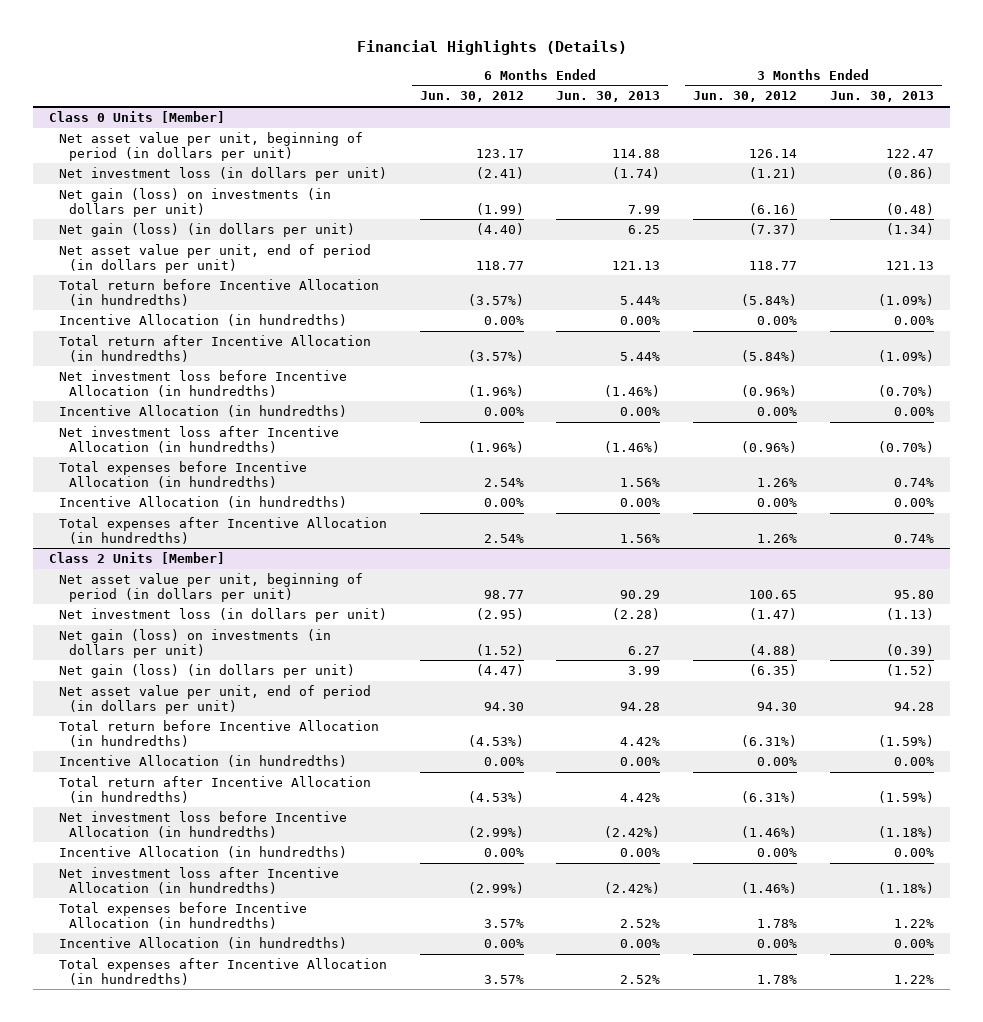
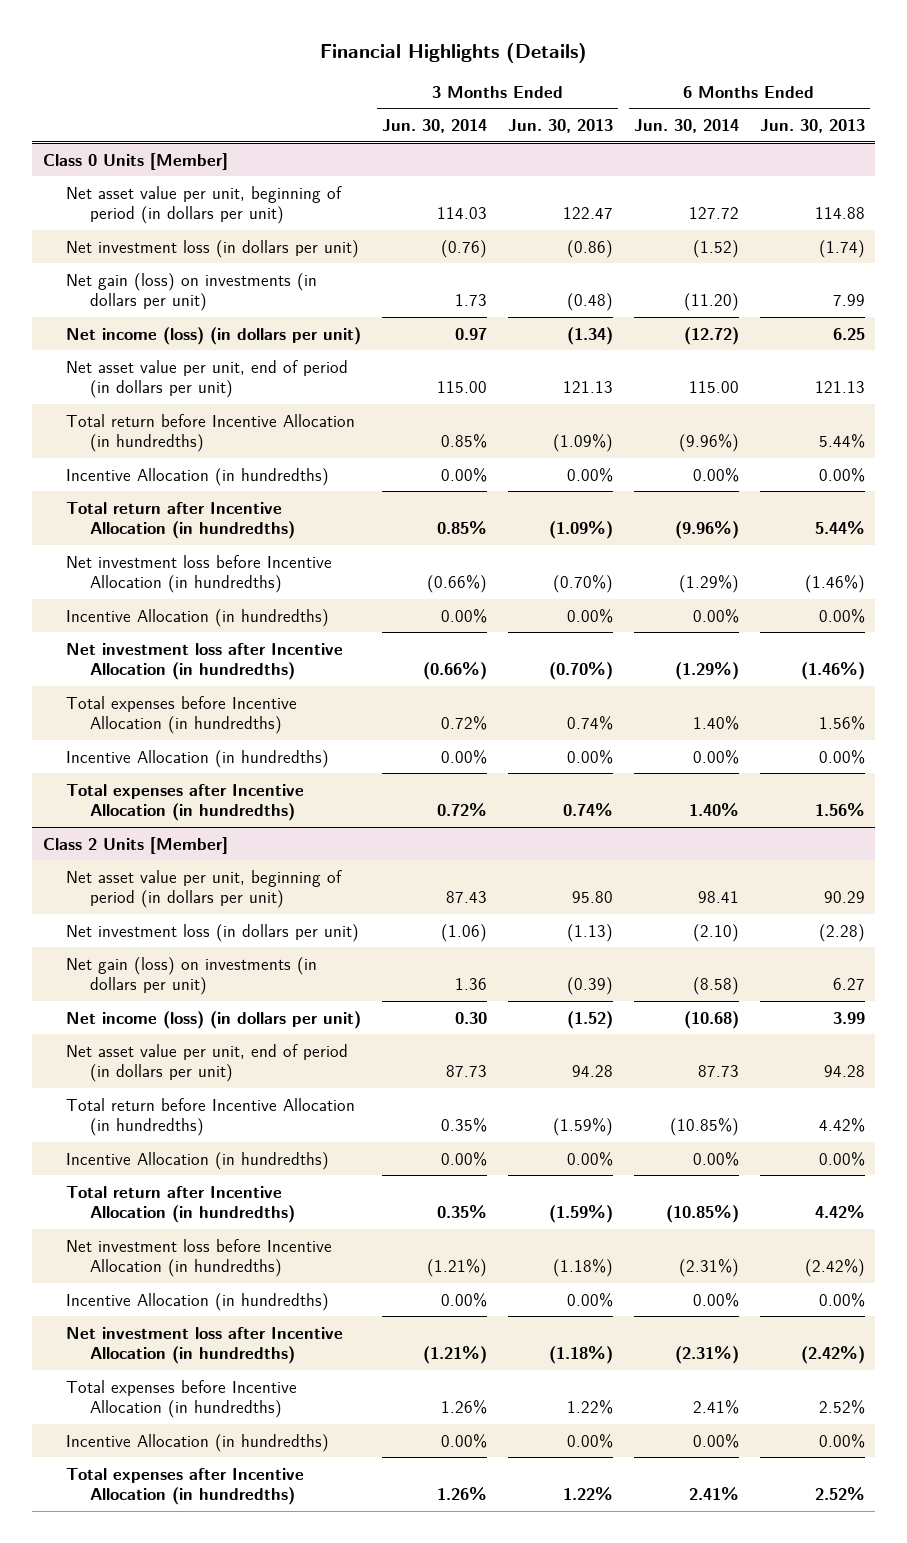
- | 6 Months Ended Jun. 30, 2012 | 6 Months Ended Jun. 30, 2013 | 3 Months Ended Jun. 30, 2012 | 3 Months Ended Jun. 30, 2013
+ | 3 Months Ended Jun. 30, 2014 | 3 Months Ended Jun. 30, 2013 | 6 Months Ended Jun. 30, 2014 | 6 Months Ended Jun. 30, 2013
@ Class 0 Units [Member]
- Net gain (loss) (in dollars per unit) | (4.40) | 6.25 | (7.37) | (1.34)
+ Net income (loss) (in dollars per unit) | 0.97 | (1.34) | (12.72) | 6.25
@ Class 2 Units [Member]
- Net gain (loss) (in dollars per unit) | (4.47) | 3.99 | (6.35) | (1.52)
+ Net income (loss) (in dollars per unit) | 0.30 | (1.52) | (10.68) | 3.99

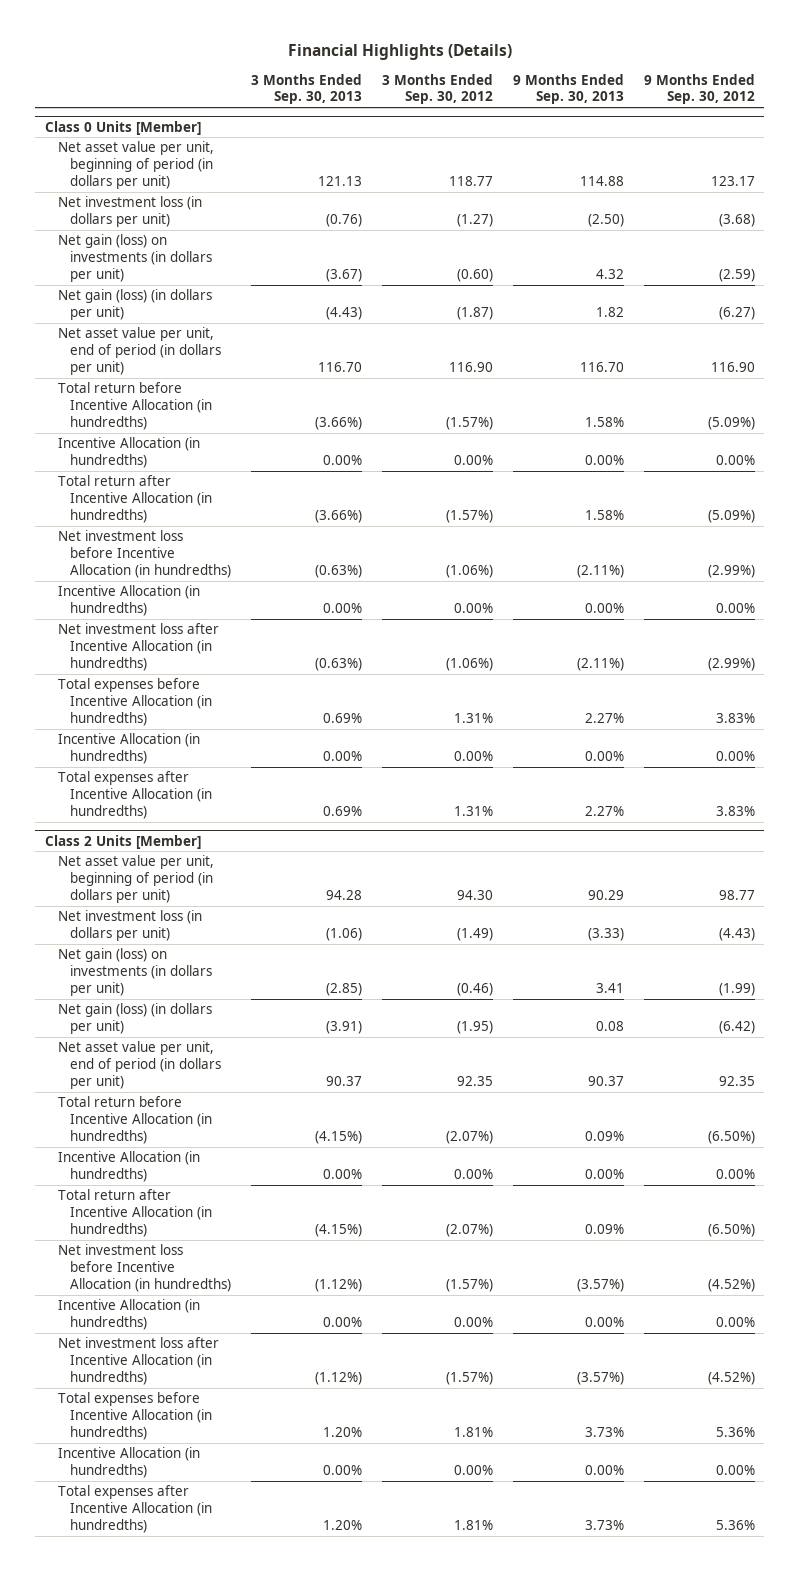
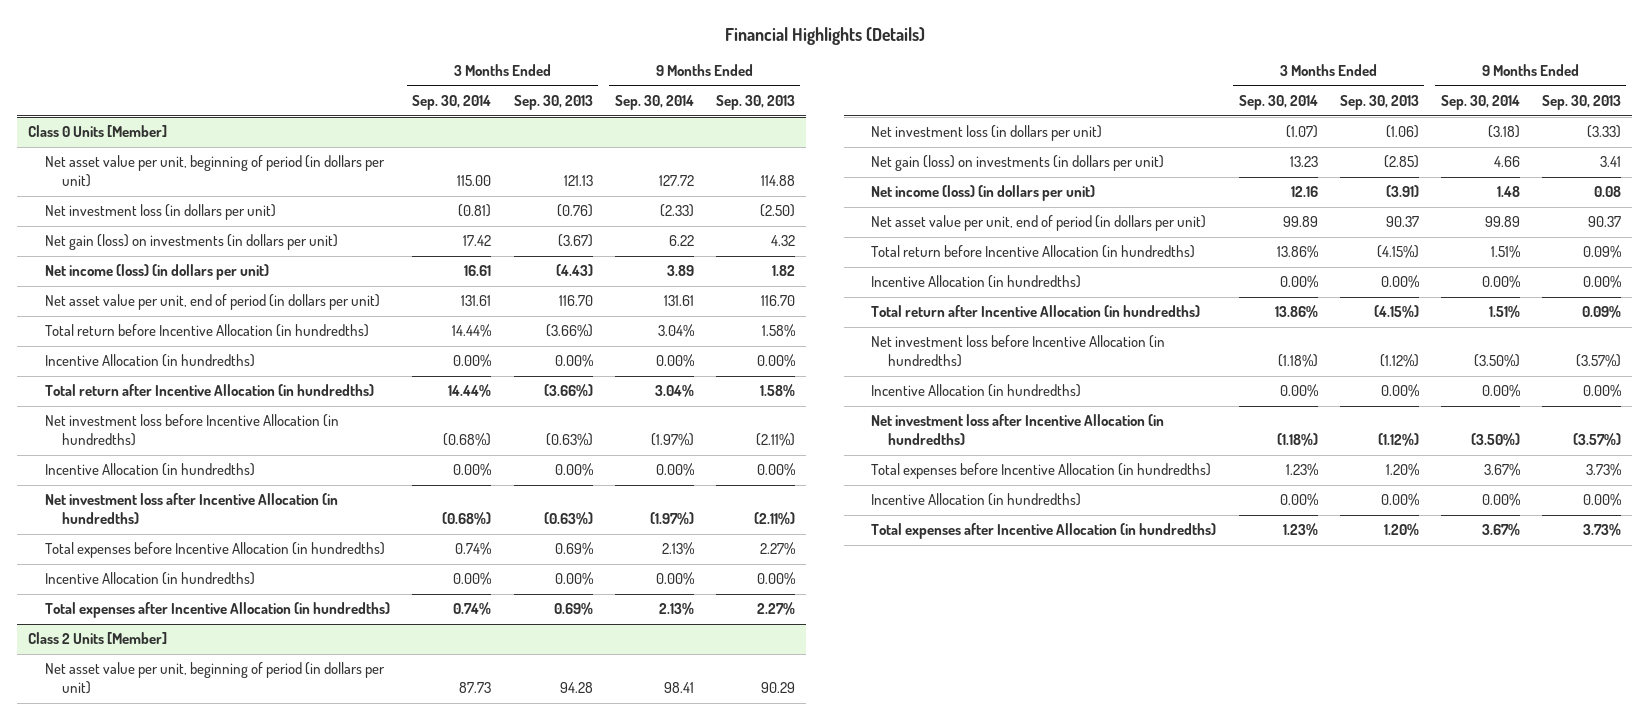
- | 3 Months Ended Sep. 30, 2013 | 3 Months Ended Sep. 30, 2012 | 9 Months Ended Sep. 30, 2013 | 9 Months Ended Sep. 30, 2012
+ | 3 Months Ended Sep. 30, 2014 | 3 Months Ended Sep. 30, 2013 | 9 Months Ended Sep. 30, 2014 | 9 Months Ended Sep. 30, 2013
@ Class 0 Units [Member]
- Net gain (loss) (in dollars per unit) | (4.43) | (1.87) | 1.82 | (6.27)
+ Net income (loss) (in dollars per unit) | 16.61 | (4.43) | 3.89 | 1.82
@ Class 2 Units [Member]
- Net gain (loss) (in dollars per unit) | (3.91) | (1.95) | 0.08 | (6.42)
+ Net income (loss) (in dollars per unit) | 12.16 | (3.91) | 1.48 | 0.08

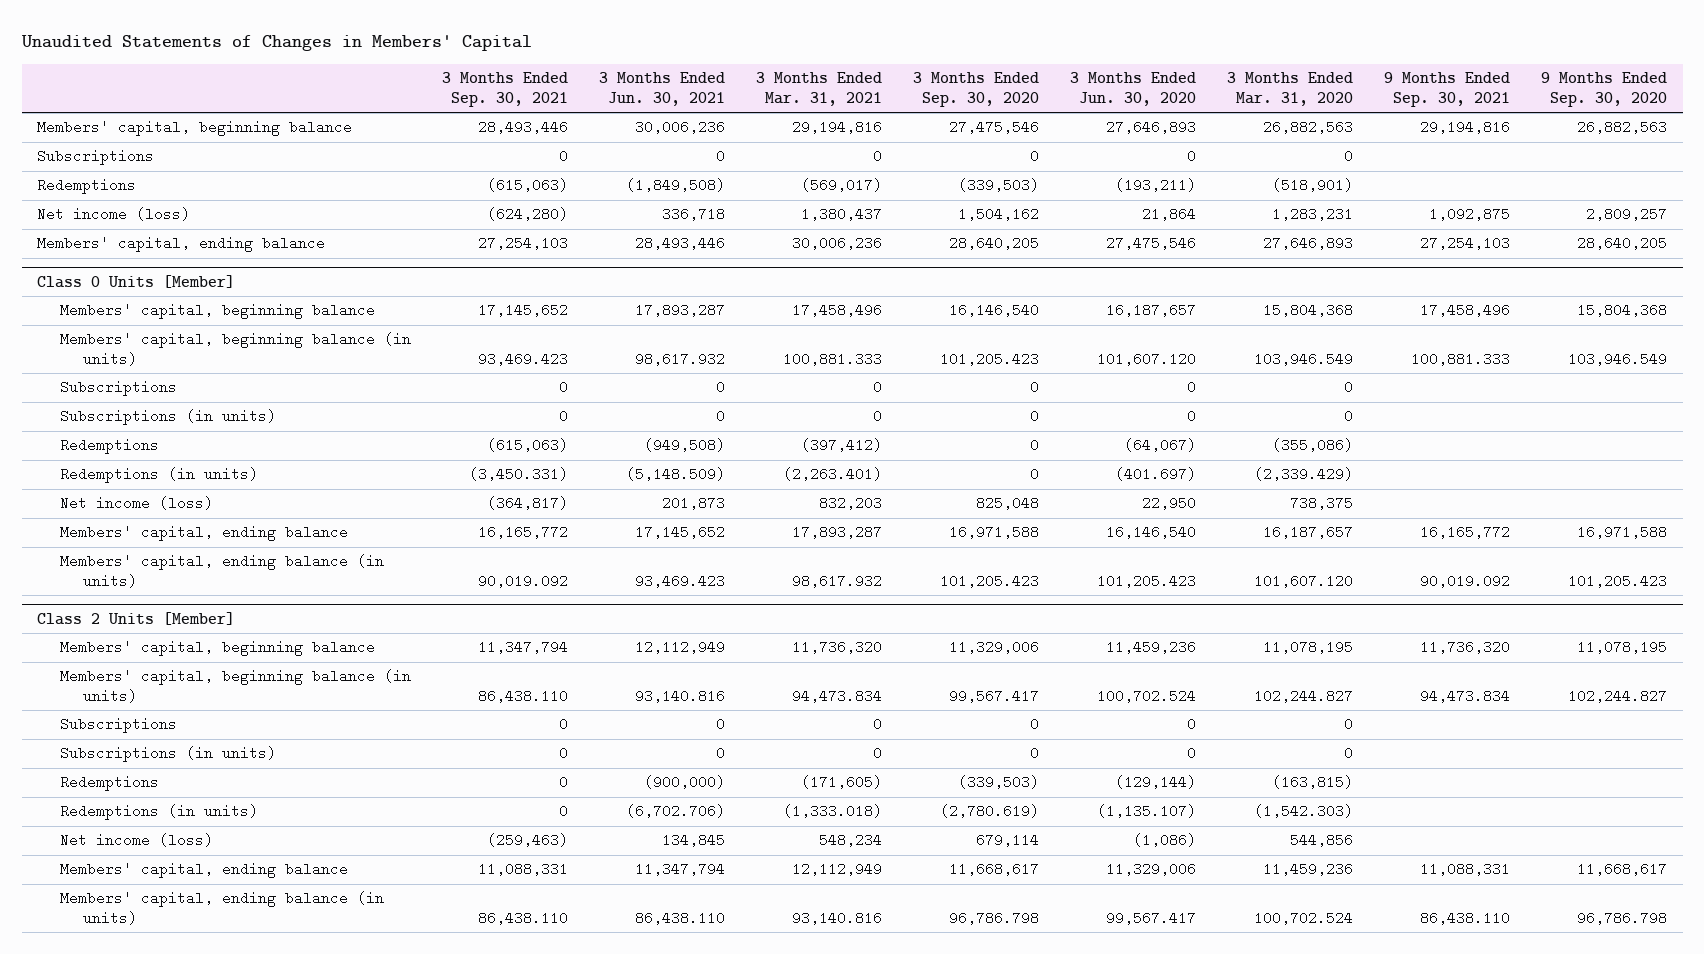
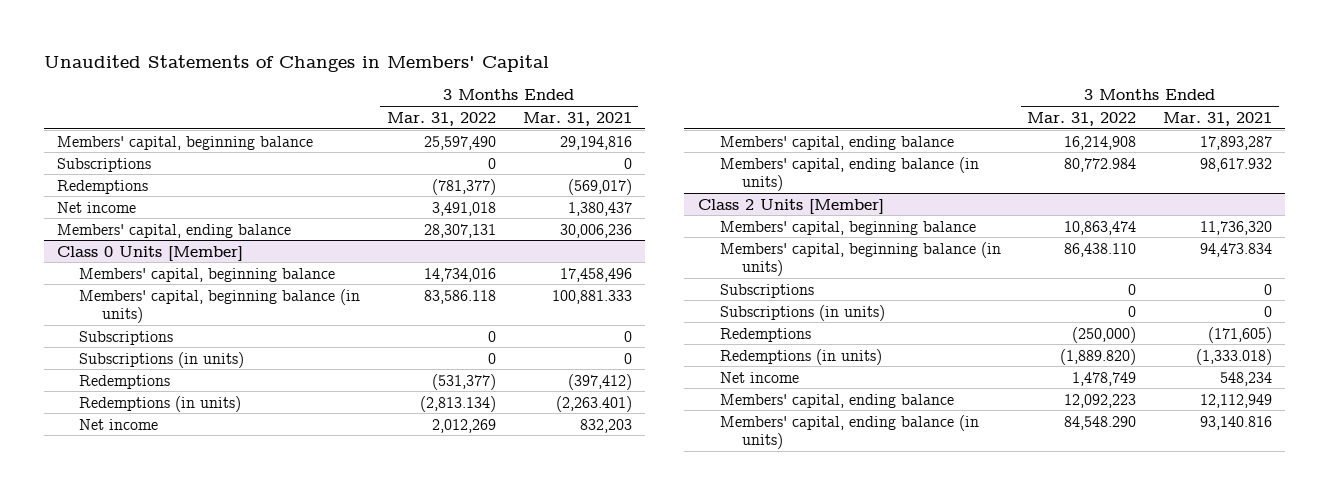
- | 3 Months Ended Sep. 30, 2021 | 3 Months Ended Jun. 30, 2021 | 3 Months Ended Mar. 31, 2021 | 3 Months Ended Sep. 30, 2020 | 3 Months Ended Jun. 30, 2020 | 3 Months Ended Mar. 31, 2020 | 9 Months Ended Sep. 30, 2021 | 9 Months Ended Sep. 30, 2020
+ | 3 Months Ended Mar. 31, 2022 | 3 Months Ended Mar. 31, 2021
- Net income (loss) | (624,280) | 336,718 | 1,380,437 | 1,504,162 | 21,864 | 1,283,231 | 1,092,875 | 2,809,257
+ Net income | 3,491,018 | 1,380,437
@ Class 0 Units [Member]
- Net income (loss) | (364,817) | 201,873 | 832,203 | 825,048 | 22,950 | 738,375 | |
+ Net income | 2,012,269 | 832,203
@ Class 2 Units [Member]
- Net income (loss) | (259,463) | 134,845 | 548,234 | 679,114 | (1,086) | 544,856 | |
+ Net income | 1,478,749 | 548,234

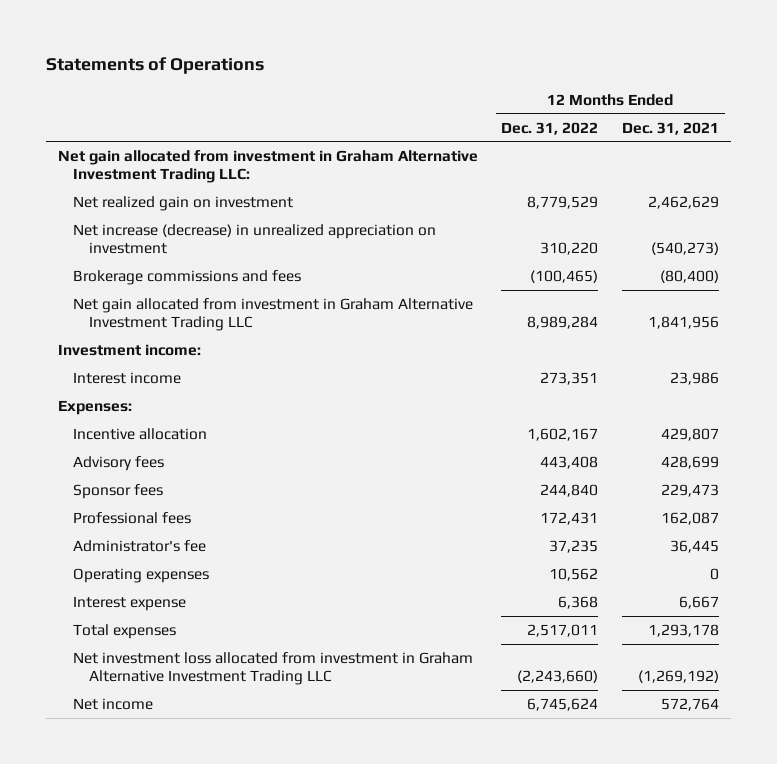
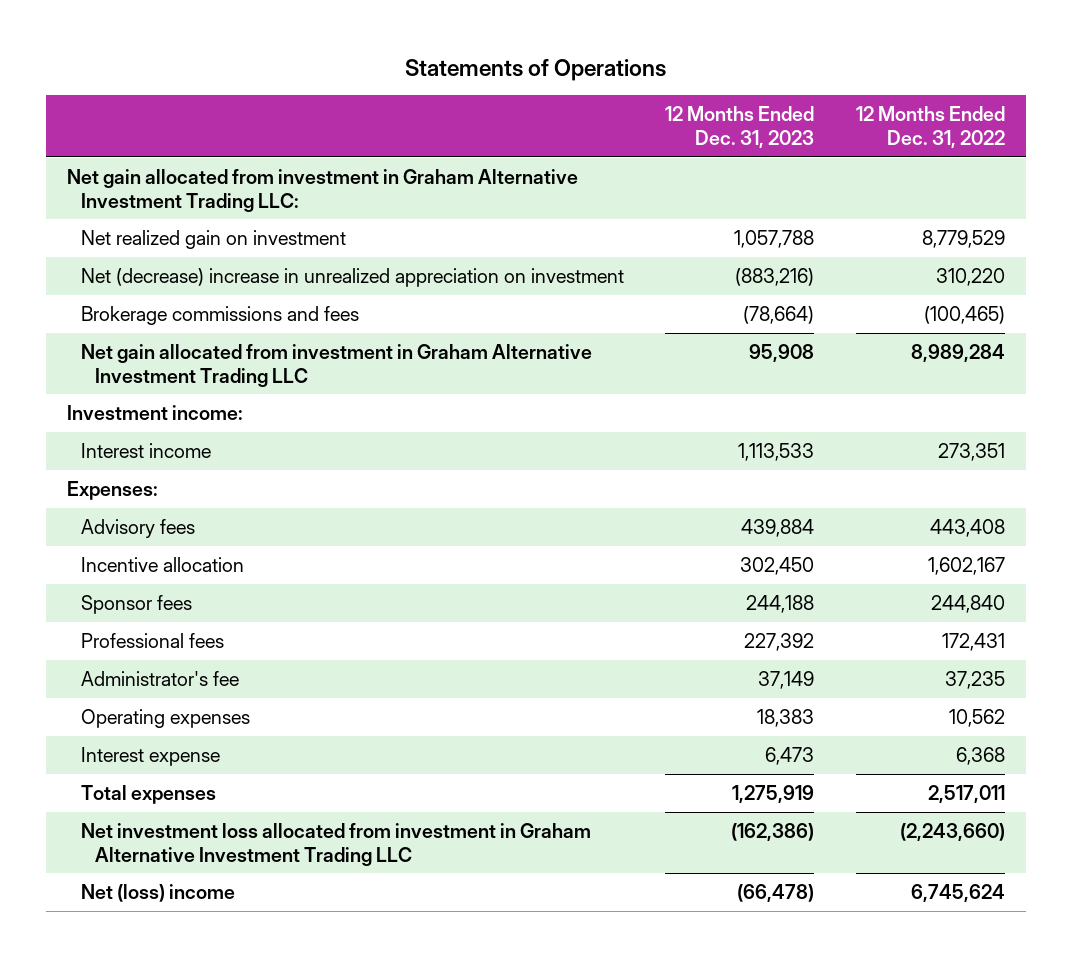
- | 12 Months Ended Dec. 31, 2022 | 12 Months Ended Dec. 31, 2021
+ | 12 Months Ended Dec. 31, 2023 | 12 Months Ended Dec. 31, 2022
- Net increase (decrease) in unrealized appreciation on investment | 310,220 | (540,273)
+ Net (decrease) increase in unrealized appreciation on investment | (883,216) | 310,220
moved down: Incentive allocation | 302,450 | 1,602,167
- Net income | 6,745,624 | 572,764
+ Net (loss) income | (66,478) | 6,745,624

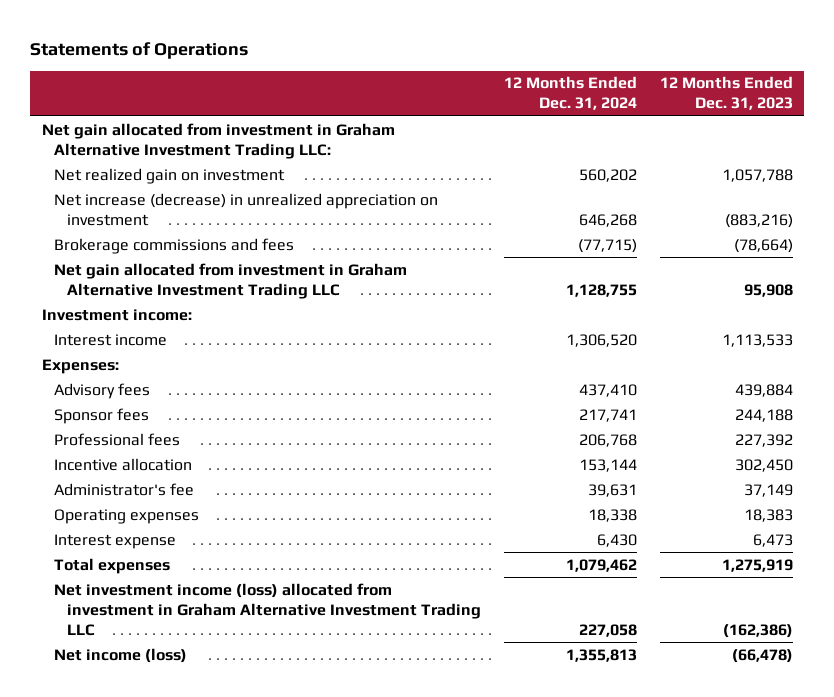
- | 12 Months Ended Dec. 31, 2023 | 12 Months Ended Dec. 31, 2022
+ | 12 Months Ended Dec. 31, 2024 | 12 Months Ended Dec. 31, 2023
- Net (decrease) increase in unrealized appreciation on investment | (883,216) | 310,220
+ Net increase (decrease) in unrealized appreciation on investment | 646,268 | (883,216)
moved down: Incentive allocation | 153,144 | 302,450
- Net investment loss allocated from investment in Graham Alternative Investment Trading LLC | (162,386) | (2,243,660)
- Net (loss) income | (66,478) | 6,745,624
+ Net investment income (loss) allocated from investment in Graham Alternative Investment Trading LLC | 227,058 | (162,386)
+ Net income (loss) | 1,355,813 | (66,478)

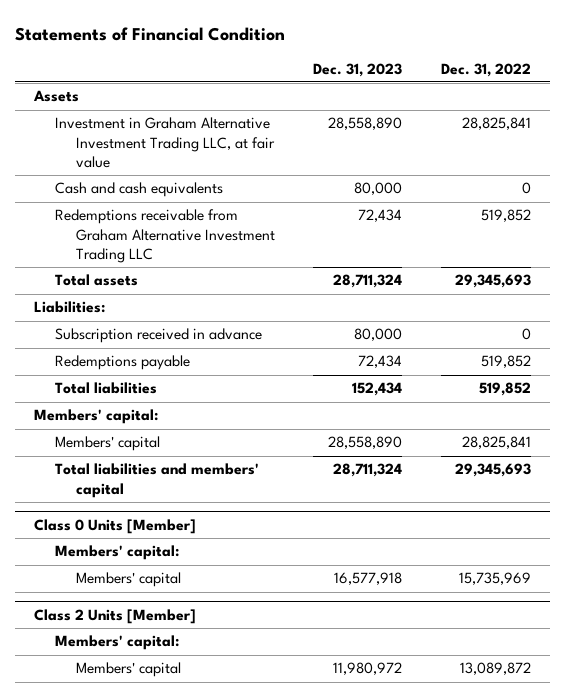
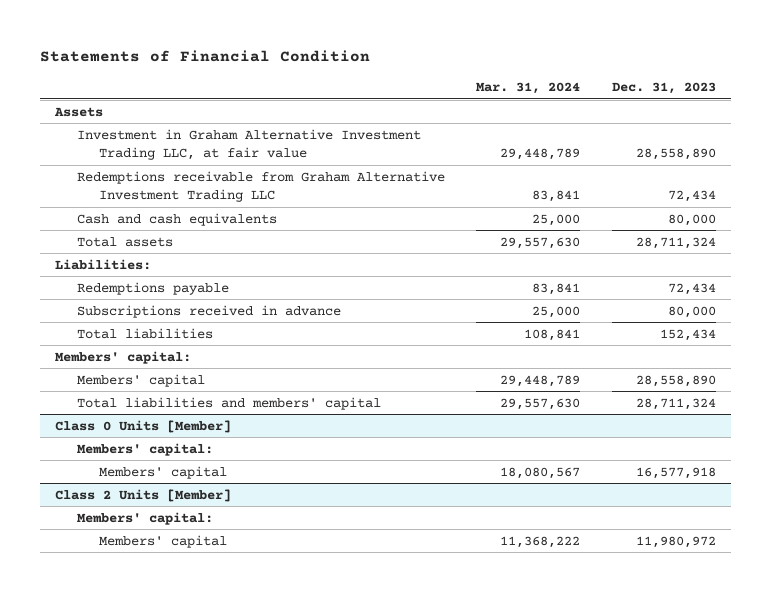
- | Dec. 31, 2023 | Dec. 31, 2022
+ | Mar. 31, 2024 | Dec. 31, 2023
moved down: Cash and cash equivalents | 25,000 | 80,000
- Subscription received in advance | 80,000 | 0
+ Subscriptions received in advance | 25,000 | 80,000

